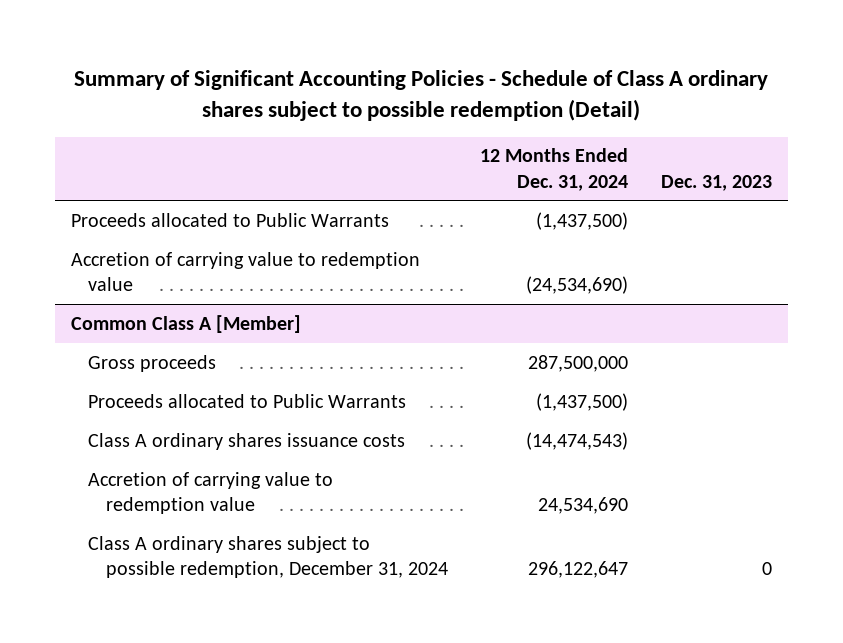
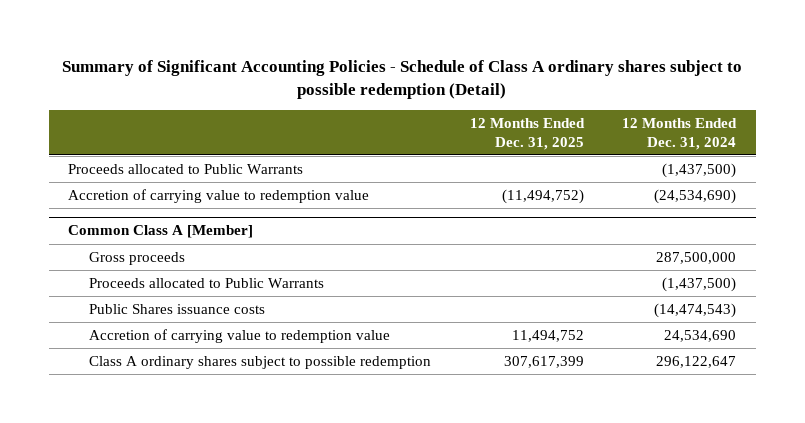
- | 12 Months Ended Dec. 31, 2024 | Dec. 31, 2023
+ | 12 Months Ended Dec. 31, 2025 | 12 Months Ended Dec. 31, 2024
@ Common Class A [Member]
- Class A ordinary shares issuance costs | (14,474,543) |
+ Public Shares issuance costs | | (14,474,543)
- Class A ordinary shares subject to possible redemption, December 31, 2024 | 296,122,647 | 0
+ Class A ordinary shares subject to possible redemption | 307,617,399 | 296,122,647

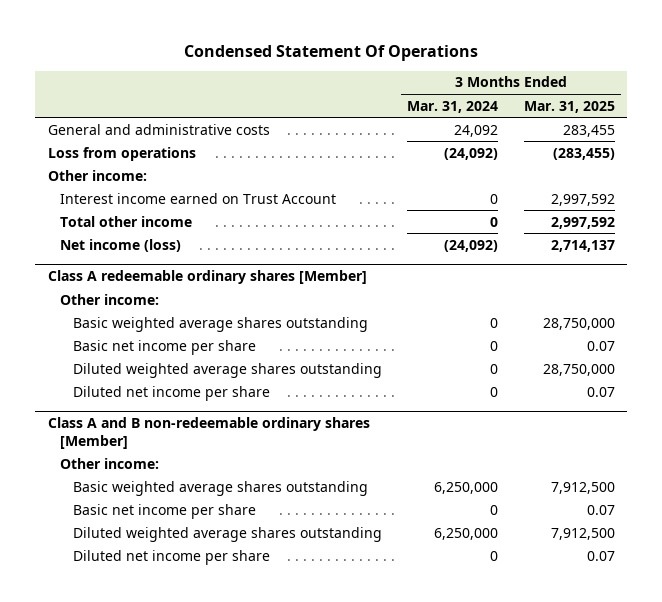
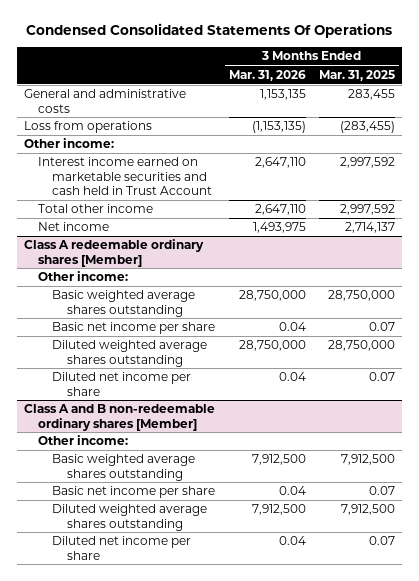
- Condensed Statement Of Operations
+ Condensed Consolidated Statements Of Operations
- | 3 Months Ended Mar. 31, 2024 | 3 Months Ended Mar. 31, 2025
+ | 3 Months Ended Mar. 31, 2026 | 3 Months Ended Mar. 31, 2025
- Interest income earned on Trust Account | 0 | 2,997,592
+ Interest income earned on marketable securities and cash held in Trust Account | 2,647,110 | 2,997,592
- Net income (loss) | (24,092) | 2,714,137
+ Net income | 1,493,975 | 2,714,137

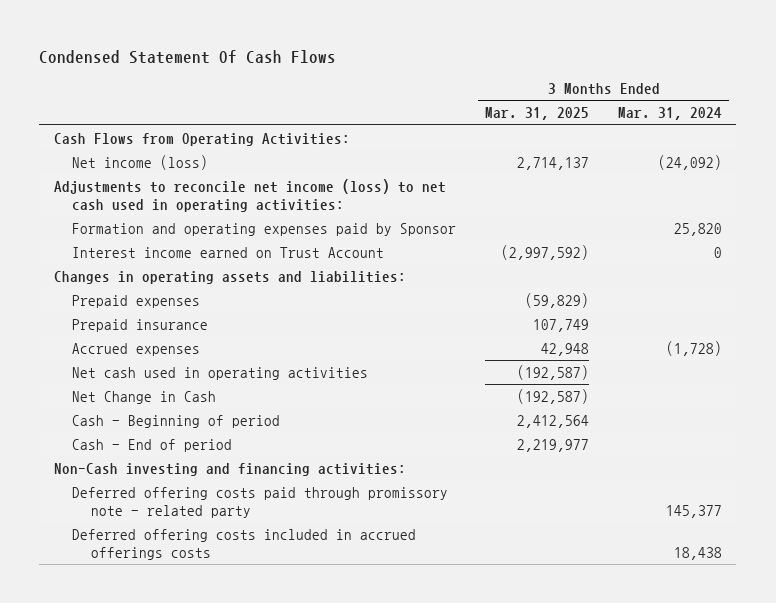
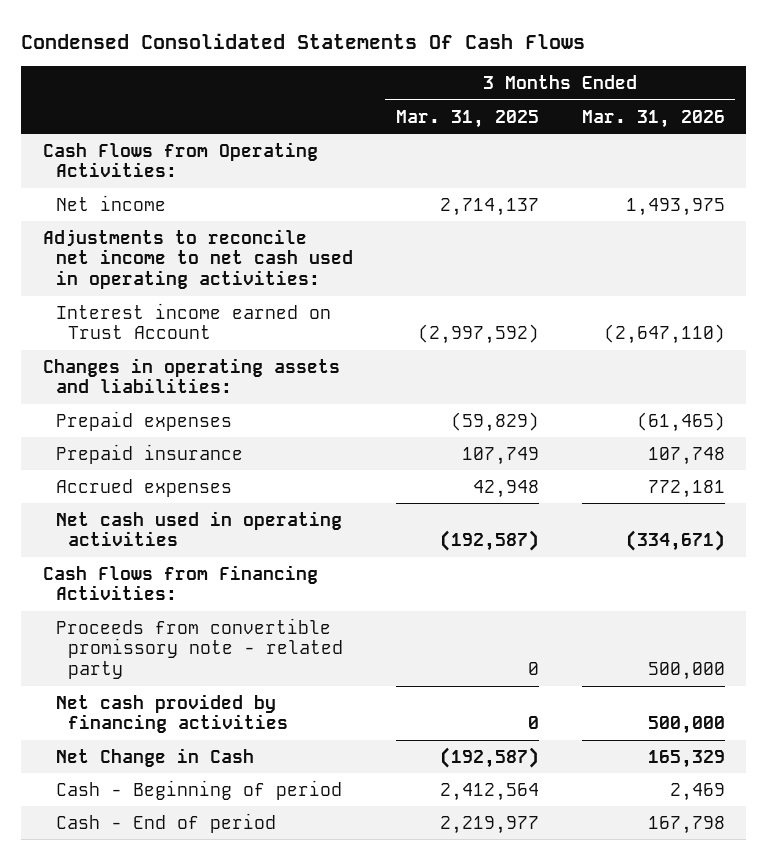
- Condensed Statement Of Cash Flows
+ Condensed Consolidated Statements Of Cash Flows
- | 3 Months Ended Mar. 31, 2025 | 3 Months Ended Mar. 31, 2024
+ | 3 Months Ended Mar. 31, 2025 | 3 Months Ended Mar. 31, 2026
- Net income (loss) | 2,714,137 | (24,092)
- Adjustments to reconcile net income (loss) to net cash used in operating activities:
- Formation and operating expenses paid by Sponsor | | 25,820
+ Net income | 2,714,137 | 1,493,975
+ Adjustments to reconcile net income to net cash used in operating activities:
+ Cash Flows from Financing Activities:
+ Proceeds from convertible promissory note - related party | 0 | 500,000
+ Net cash provided by financing activities | 0 | 500,000
- Non-Cash investing and financing activities:
- Deferred offering costs paid through promissory note - related party | | 145,377
- Deferred offering costs included in accrued offerings costs | | 18,438

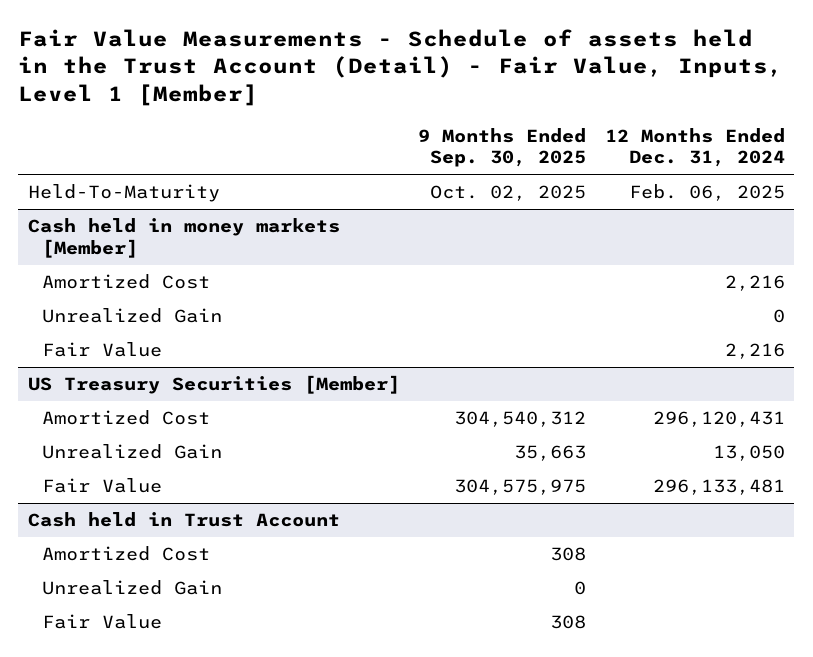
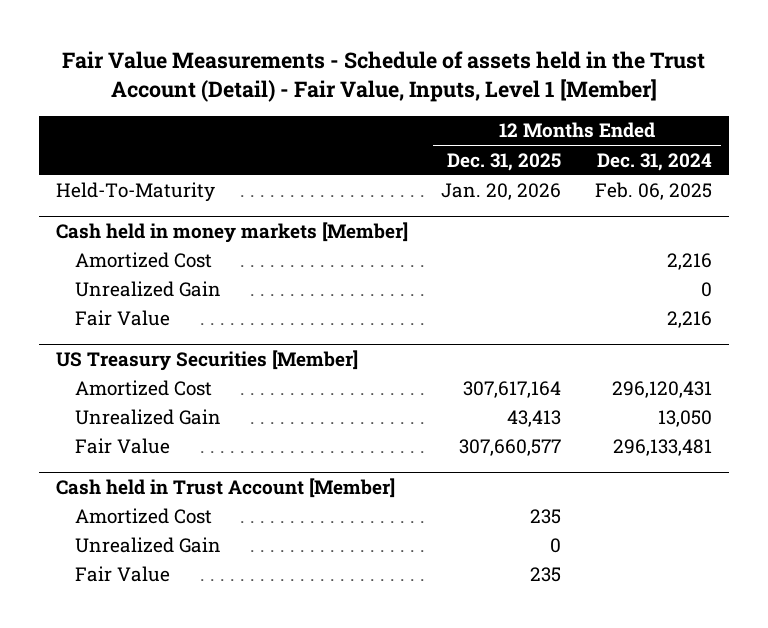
- | 9 Months Ended Sep. 30, 2025 | 12 Months Ended Dec. 31, 2024
+ | 12 Months Ended Dec. 31, 2025 | 12 Months Ended Dec. 31, 2024
- Cash held in Trust Account
+ Cash held in Trust Account [Member]

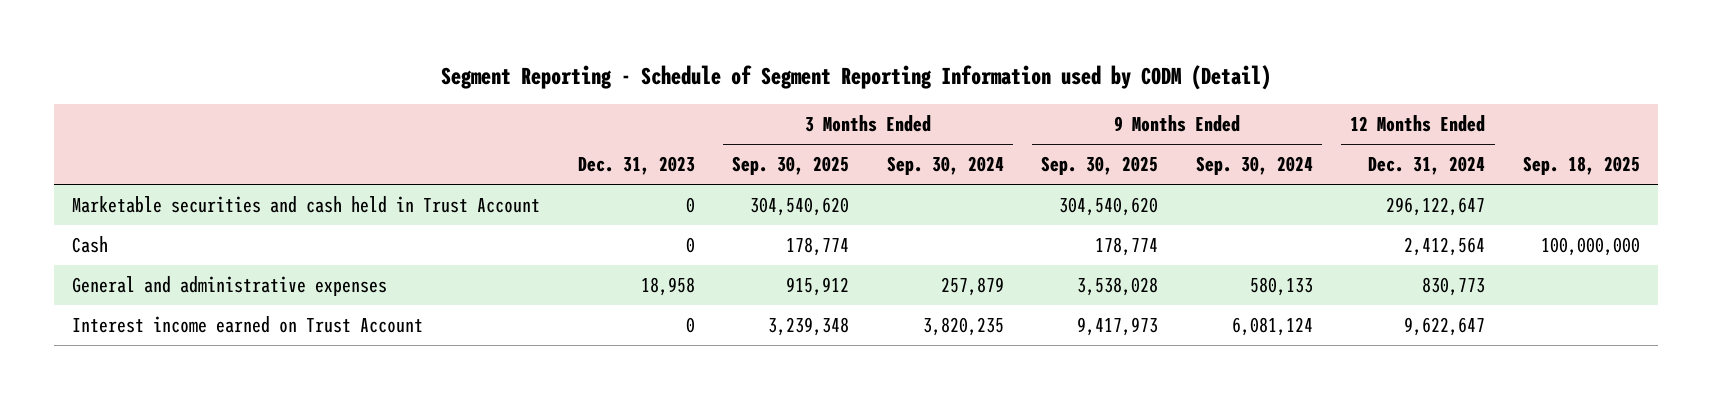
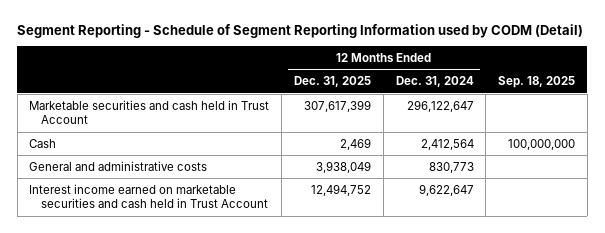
- | Dec. 31, 2023 | 3 Months Ended Sep. 30, 2025 | 3 Months Ended Sep. 30, 2024 | 9 Months Ended Sep. 30, 2025 | 9 Months Ended Sep. 30, 2024 | 12 Months Ended Dec. 31, 2024 | Sep. 18, 2025
+ | 12 Months Ended Dec. 31, 2025 | 12 Months Ended Dec. 31, 2024 | Sep. 18, 2025
- General and administrative expenses | 18,958 | 915,912 | 257,879 | 3,538,028 | 580,133 | 830,773 |
- Interest income earned on Trust Account | 0 | 3,239,348 | 3,820,235 | 9,417,973 | 6,081,124 | 9,622,647 |
+ General and administrative costs | 3,938,049 | 830,773 |
+ Interest income earned on marketable securities and cash held in Trust Account | 12,494,752 | 9,622,647 |

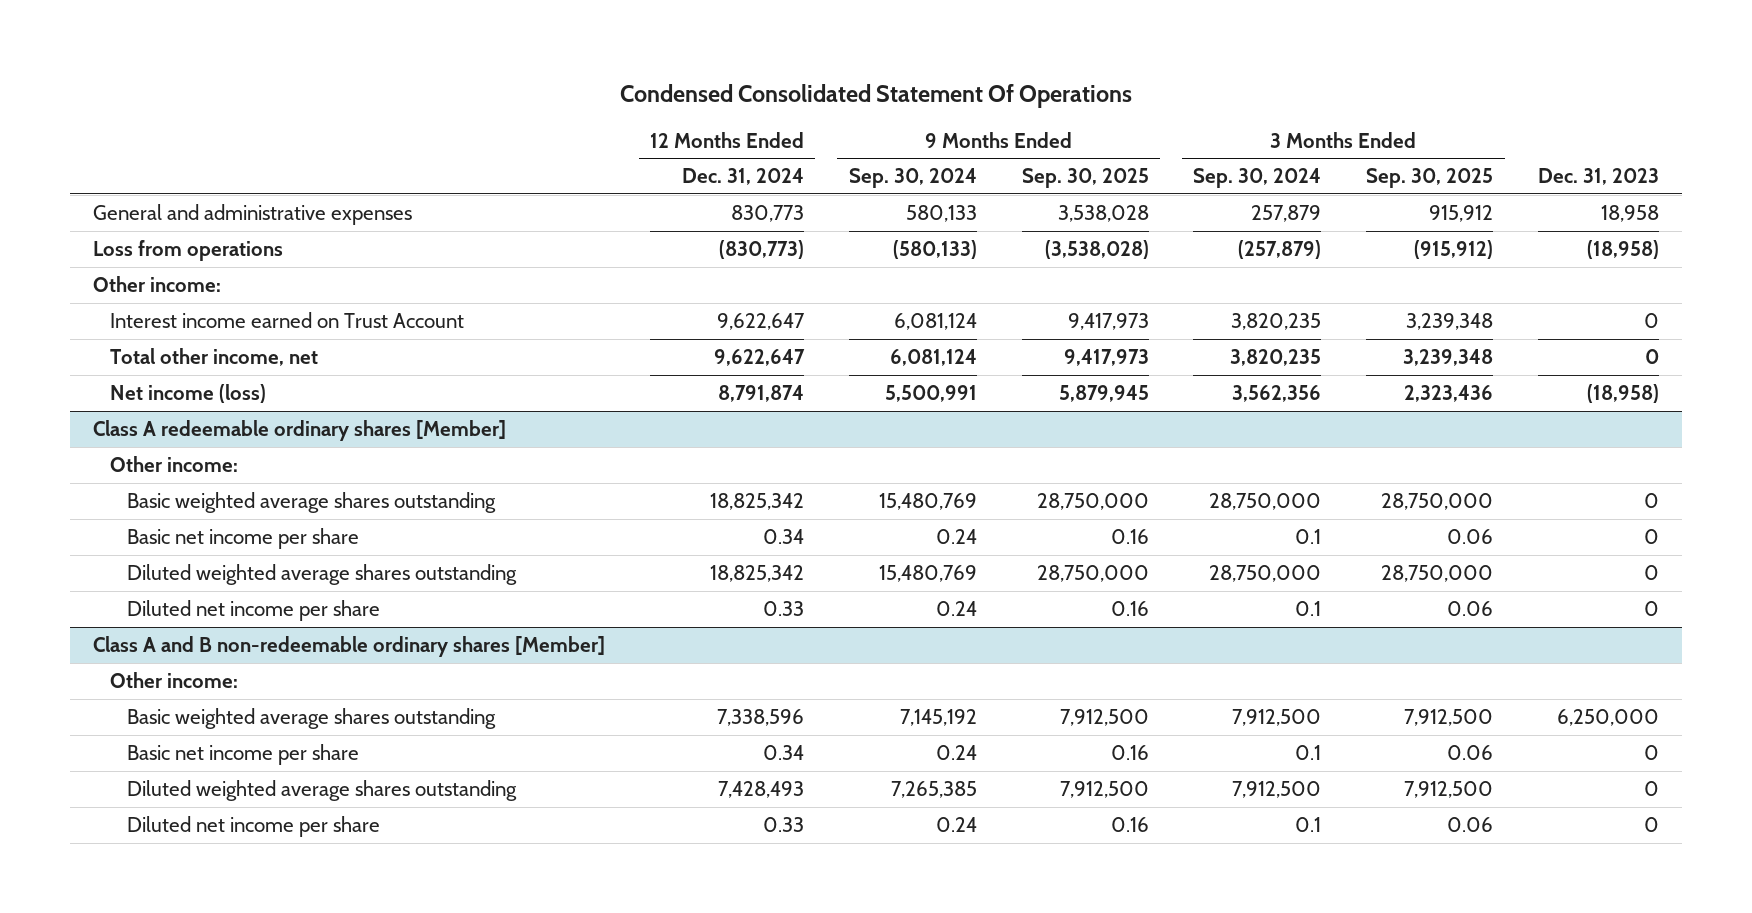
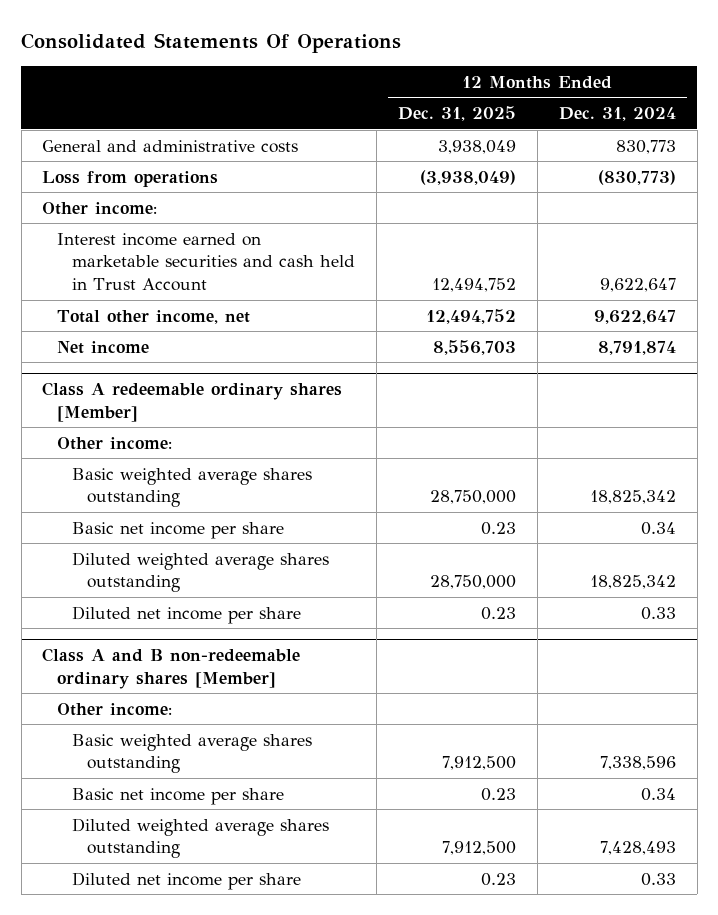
- Condensed Consolidated Statement Of Operations
+ Consolidated Statements Of Operations
- | 12 Months Ended Dec. 31, 2024 | 9 Months Ended Sep. 30, 2024 | 9 Months Ended Sep. 30, 2025 | 3 Months Ended Sep. 30, 2024 | 3 Months Ended Sep. 30, 2025 | Dec. 31, 2023
+ | 12 Months Ended Dec. 31, 2025 | 12 Months Ended Dec. 31, 2024
- General and administrative expenses | 830,773 | 580,133 | 3,538,028 | 257,879 | 915,912 | 18,958
+ General and administrative costs | 3,938,049 | 830,773
- Interest income earned on Trust Account | 9,622,647 | 6,081,124 | 9,417,973 | 3,820,235 | 3,239,348 | 0
+ Interest income earned on marketable securities and cash held in Trust Account | 12,494,752 | 9,622,647
- Net income (loss) | 8,791,874 | 5,500,991 | 5,879,945 | 3,562,356 | 2,323,436 | (18,958)
+ Net income | 8,556,703 | 8,791,874

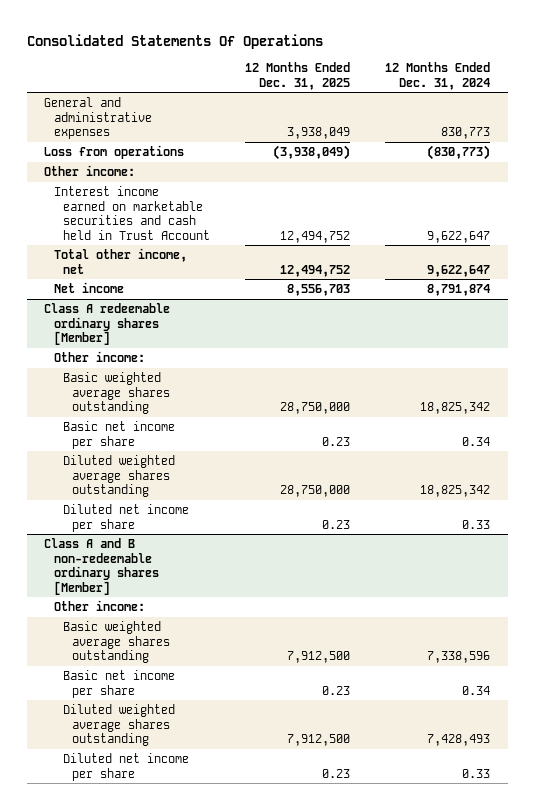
- General and administrative costs | 3,938,049 | 830,773
+ General and administrative expenses | 3,938,049 | 830,773

